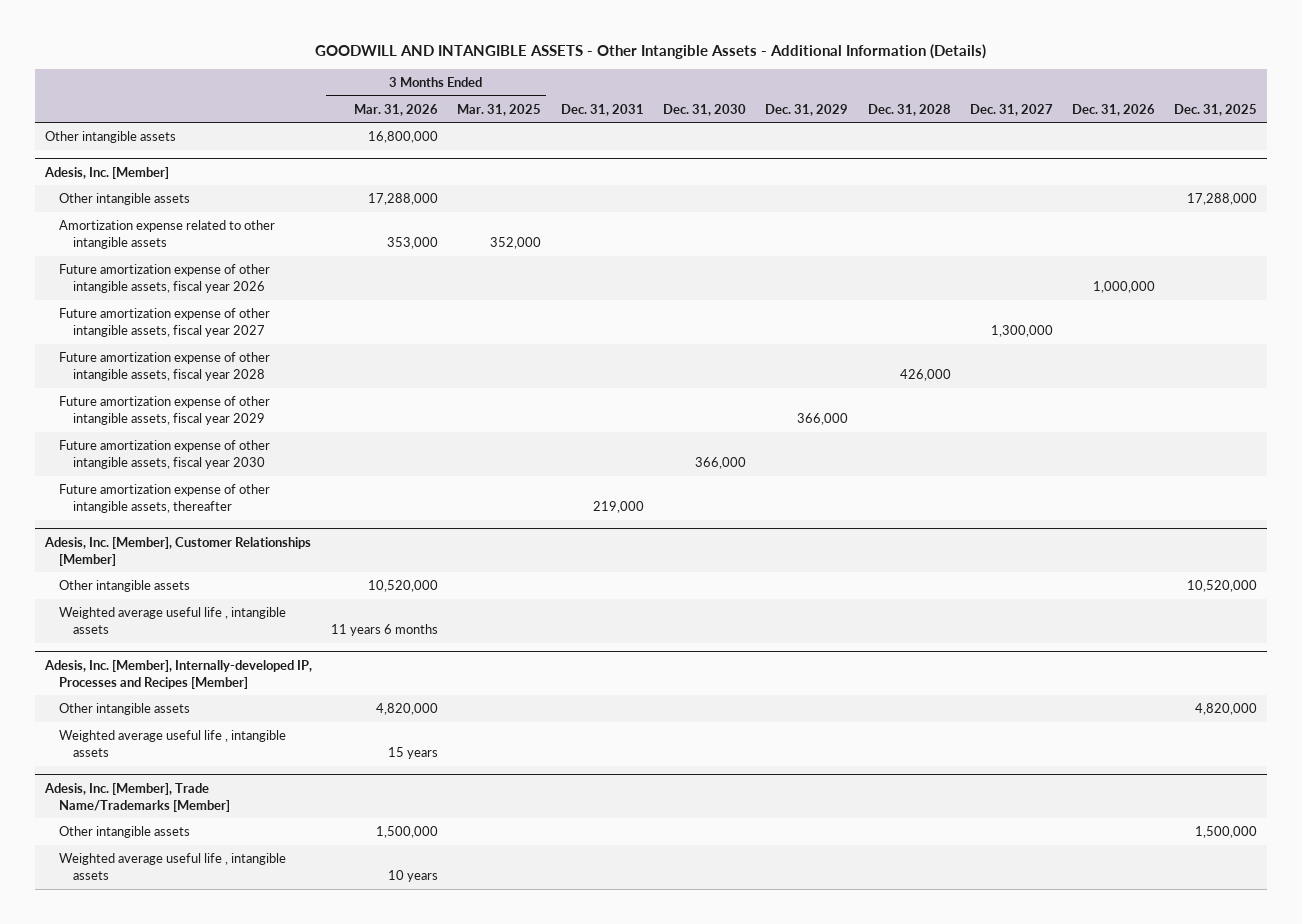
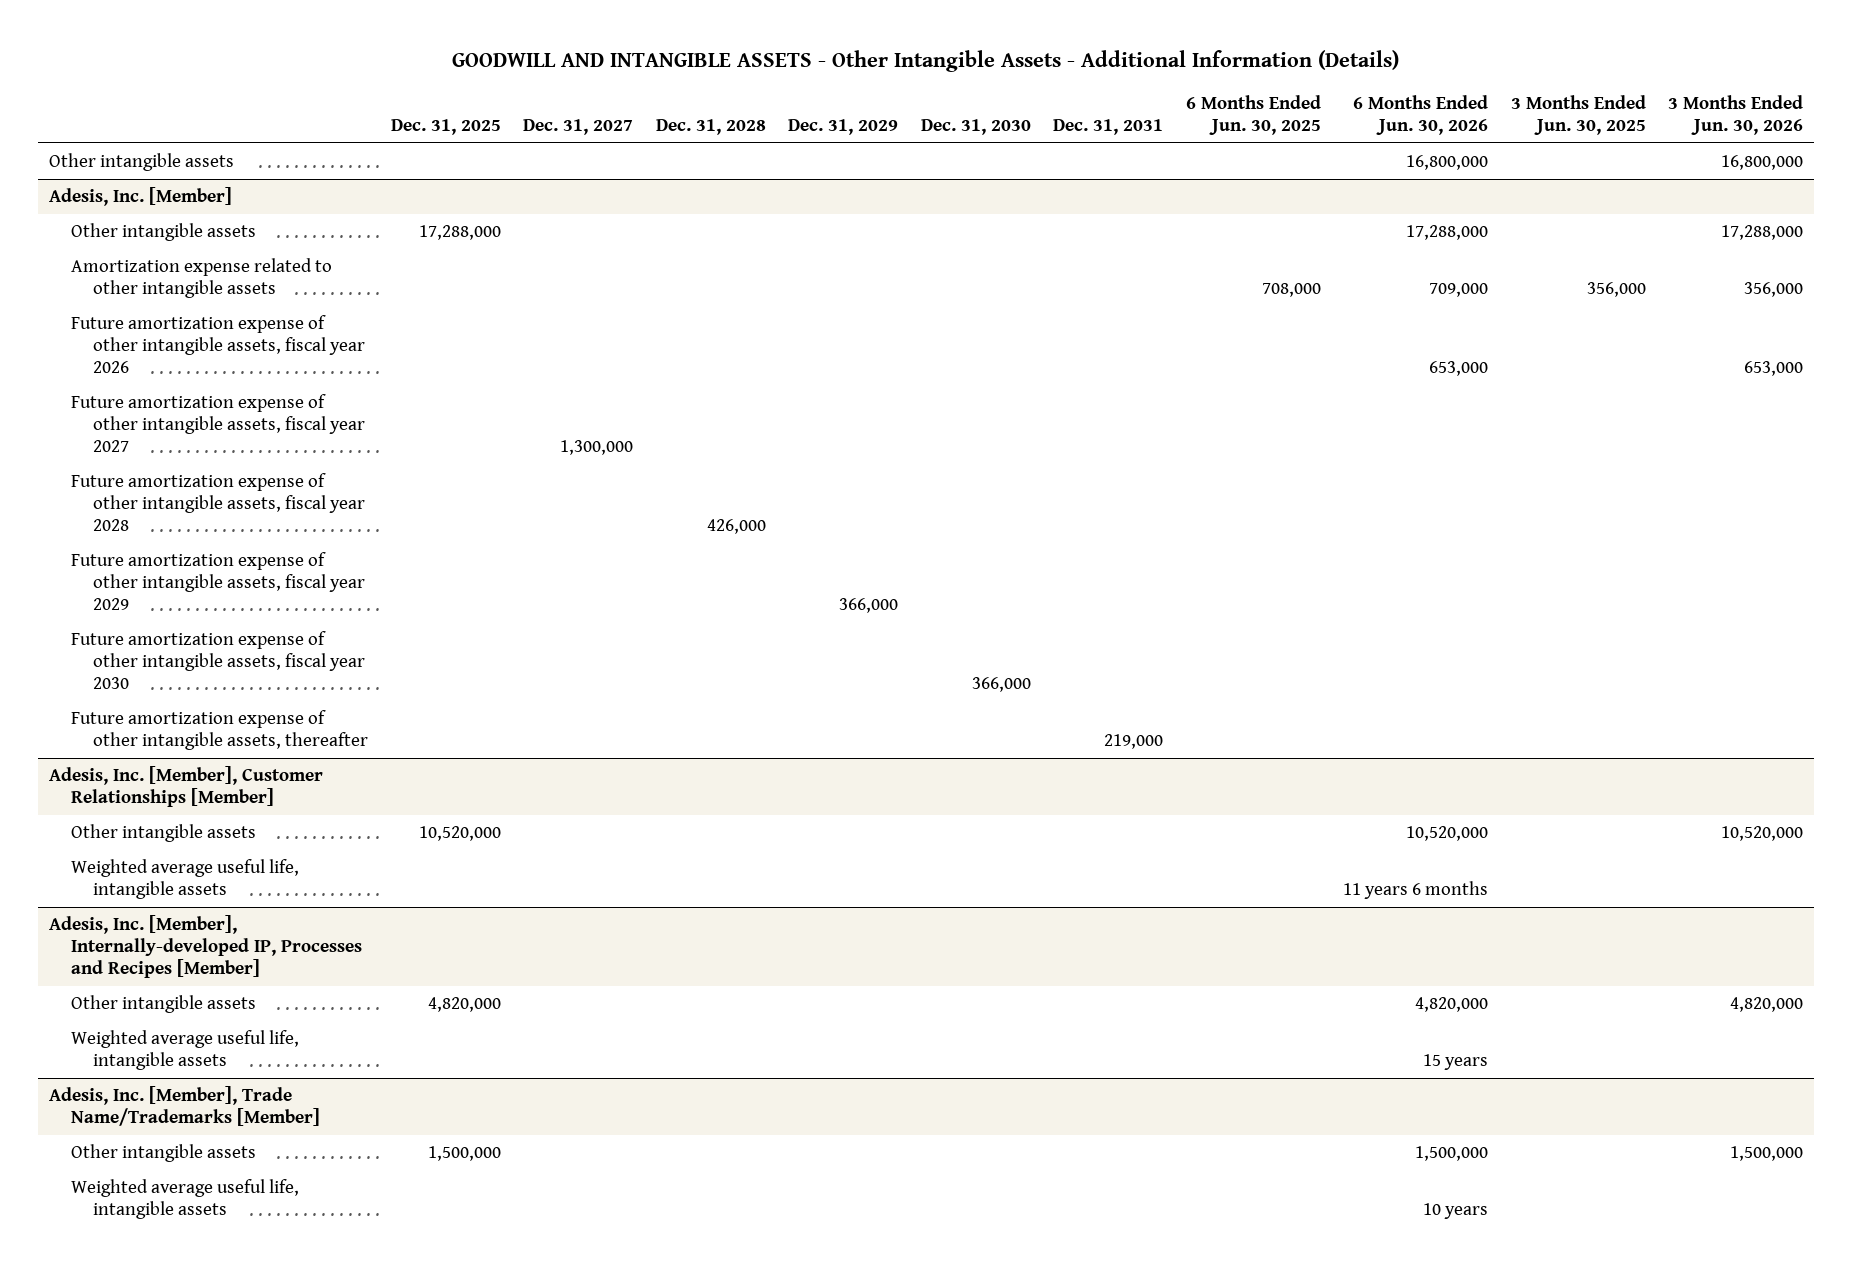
- | 3 Months Ended Mar. 31, 2026 | 3 Months Ended Mar. 31, 2025 | Dec. 31, 2031 | Dec. 31, 2030 | Dec. 31, 2029 | Dec. 31, 2028 | Dec. 31, 2027 | Dec. 31, 2026 | Dec. 31, 2025
+ | Dec. 31, 2025 | Dec. 31, 2027 | Dec. 31, 2028 | Dec. 31, 2029 | Dec. 31, 2030 | Dec. 31, 2031 | 6 Months Ended Jun. 30, 2025 | 6 Months Ended Jun. 30, 2026 | 3 Months Ended Jun. 30, 2025 | 3 Months Ended Jun. 30, 2026
@ Adesis, Inc. [Member], Customer Relationships [Member]
- Weighted average useful life , intangible assets | 11 years 6 months | | | | | | | |
+ Weighted average useful life, intangible assets | | | | | | | | 11 years 6 months | |
@ Adesis, Inc. [Member], Internally-developed IP, Processes and Recipes [Member]
- Weighted average useful life , intangible assets | 15 years | | | | | | | |
+ Weighted average useful life, intangible assets | | | | | | | | 15 years | |
@ Adesis, Inc. [Member], Trade Name/Trademarks [Member]
- Weighted average useful life , intangible assets | 10 years | | | | | | | |
+ Weighted average useful life, intangible assets | | | | | | | | 10 years | |

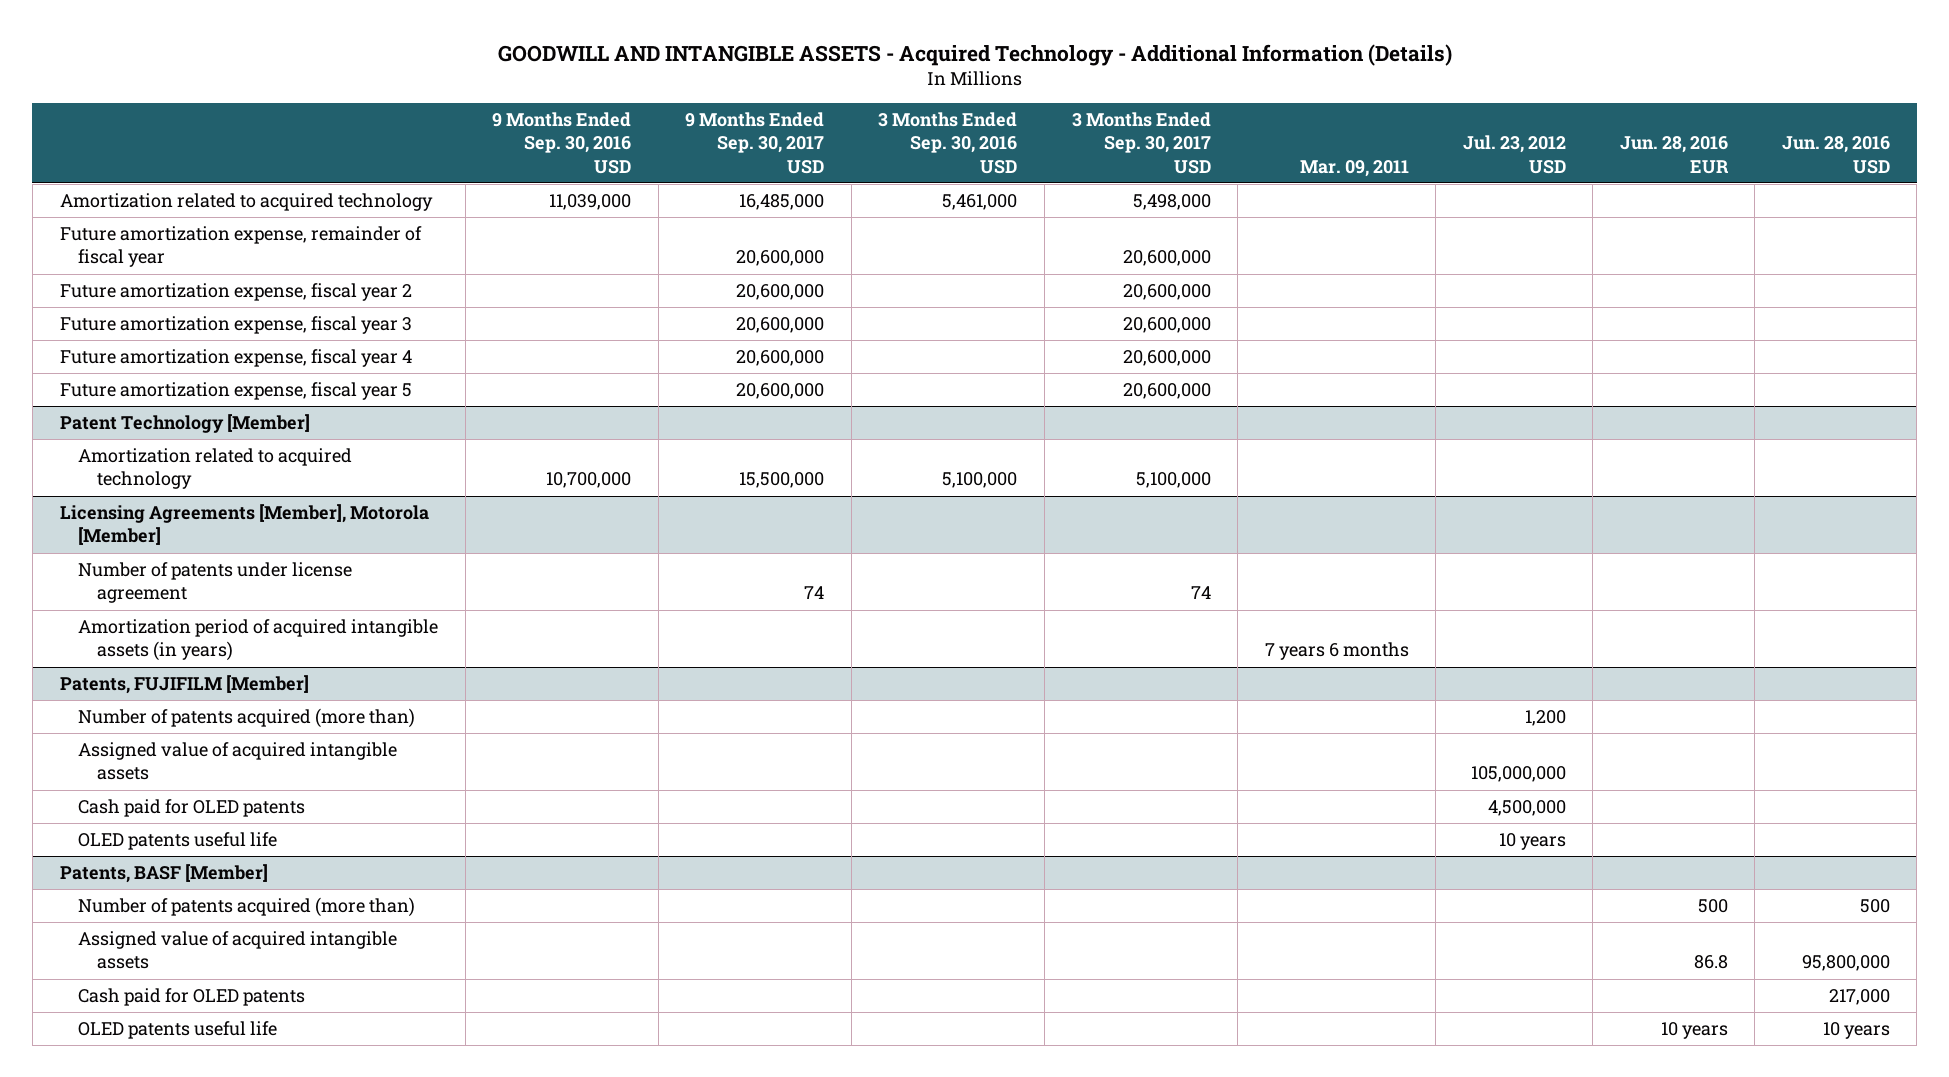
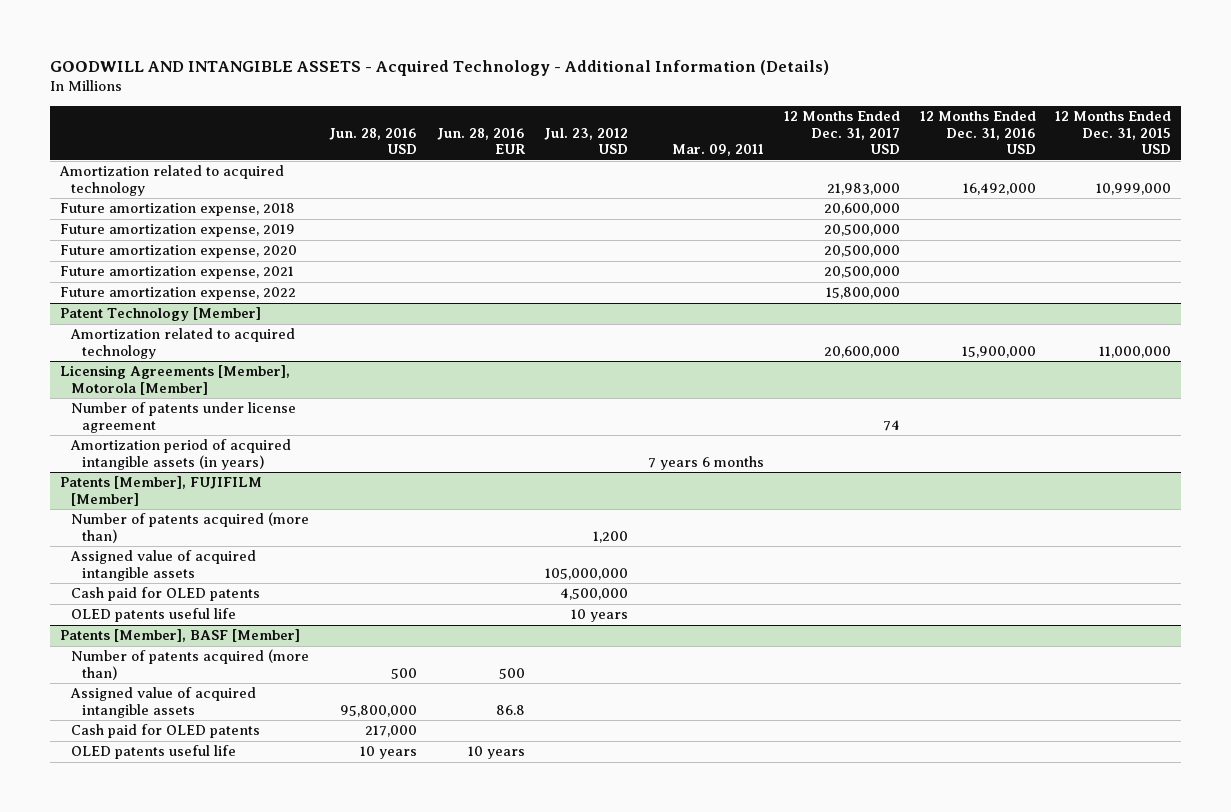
- | 9 Months Ended Sep. 30, 2016 USD | 9 Months Ended Sep. 30, 2017 USD | 3 Months Ended Sep. 30, 2016 USD | 3 Months Ended Sep. 30, 2017 USD | Mar. 09, 2011 | Jul. 23, 2012 USD | Jun. 28, 2016 EUR | Jun. 28, 2016 USD
+ | Jun. 28, 2016 USD | Jun. 28, 2016 EUR | Jul. 23, 2012 USD | Mar. 09, 2011 | 12 Months Ended Dec. 31, 2017 USD | 12 Months Ended Dec. 31, 2016 USD | 12 Months Ended Dec. 31, 2015 USD
- Future amortization expense, remainder of fiscal year | | 20,600,000 | | 20,600,000 | | | |
- Future amortization expense, fiscal year 2 | | 20,600,000 | | 20,600,000 | | | |
- Future amortization expense, fiscal year 3 | | 20,600,000 | | 20,600,000 | | | |
- Future amortization expense, fiscal year 4 | | 20,600,000 | | 20,600,000 | | | |
- Future amortization expense, fiscal year 5 | | 20,600,000 | | 20,600,000 | | | |
+ Future amortization expense, 2018 | | | | | 20,600,000 | |
+ Future amortization expense, 2019 | | | | | 20,500,000 | |
+ Future amortization expense, 2020 | | | | | 20,500,000 | |
+ Future amortization expense, 2021 | | | | | 20,500,000 | |
+ Future amortization expense, 2022 | | | | | 15,800,000 | |
- Patents, FUJIFILM [Member]
+ Patents [Member], FUJIFILM [Member]
- Patents, BASF [Member]
+ Patents [Member], BASF [Member]

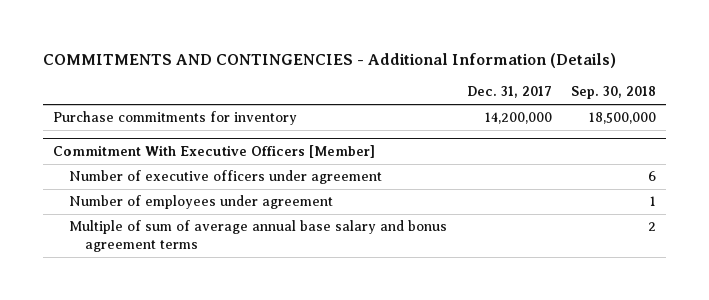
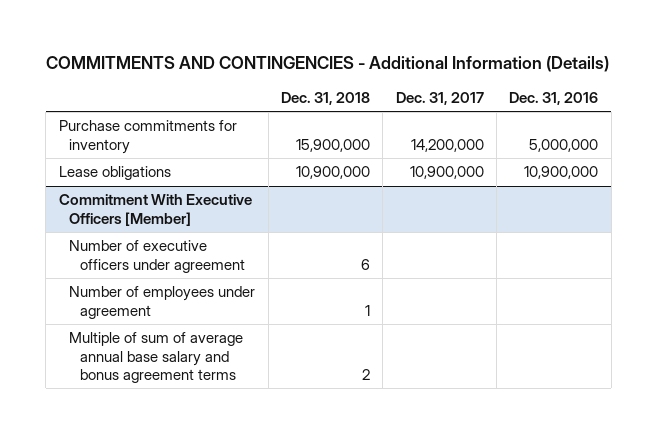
- | Dec. 31, 2017 | Sep. 30, 2018
+ | Dec. 31, 2018 | Dec. 31, 2017 | Dec. 31, 2016
+ Lease obligations | 10,900,000 | 10,900,000 | 10,900,000

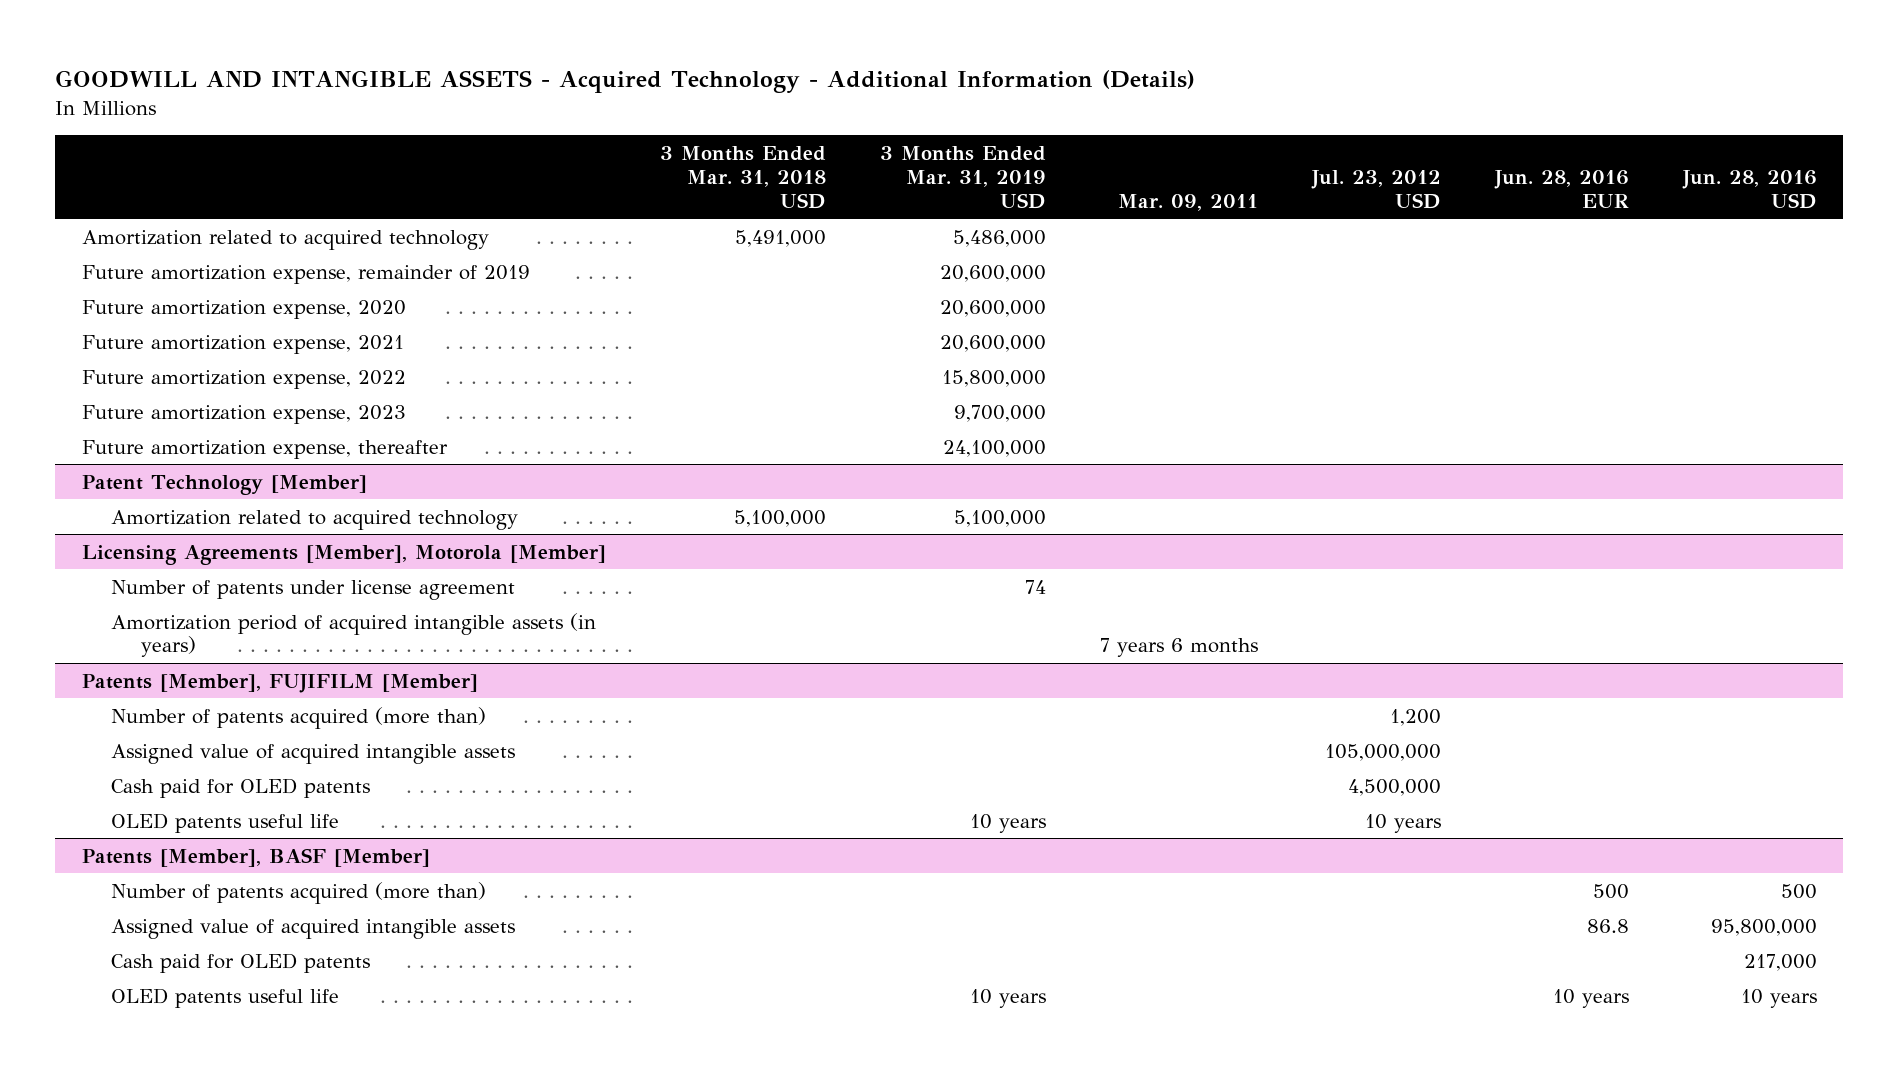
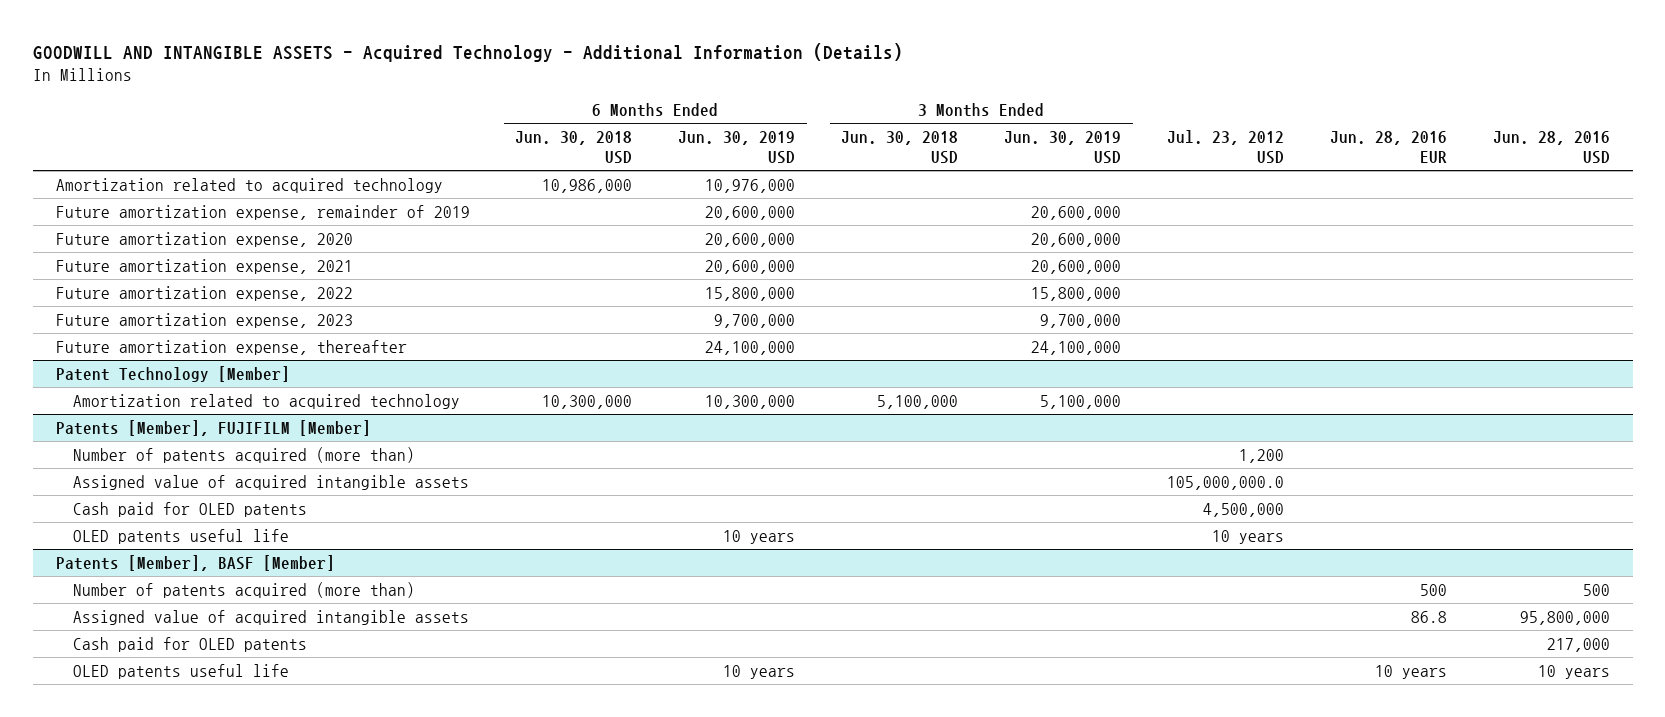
- | 3 Months Ended Mar. 31, 2018 USD | 3 Months Ended Mar. 31, 2019 USD | Mar. 09, 2011 | Jul. 23, 2012 USD | Jun. 28, 2016 EUR | Jun. 28, 2016 USD
+ | 6 Months Ended Jun. 30, 2018 USD | 6 Months Ended Jun. 30, 2019 USD | 3 Months Ended Jun. 30, 2018 USD | 3 Months Ended Jun. 30, 2019 USD | Jul. 23, 2012 USD | Jun. 28, 2016 EUR | Jun. 28, 2016 USD
- Licensing Agreements [Member], Motorola [Member]
- Number of patents under license agreement | | 74 | | | |
- Amortization period of acquired intangible assets (in years) | | | 7 years 6 months | | |
@ Patents [Member], FUJIFILM [Member]
- Assigned value of acquired intangible assets | | | | 105,000,000 | |
+ Assigned value of acquired intangible assets | | | | | 105,000,000.0 | |

